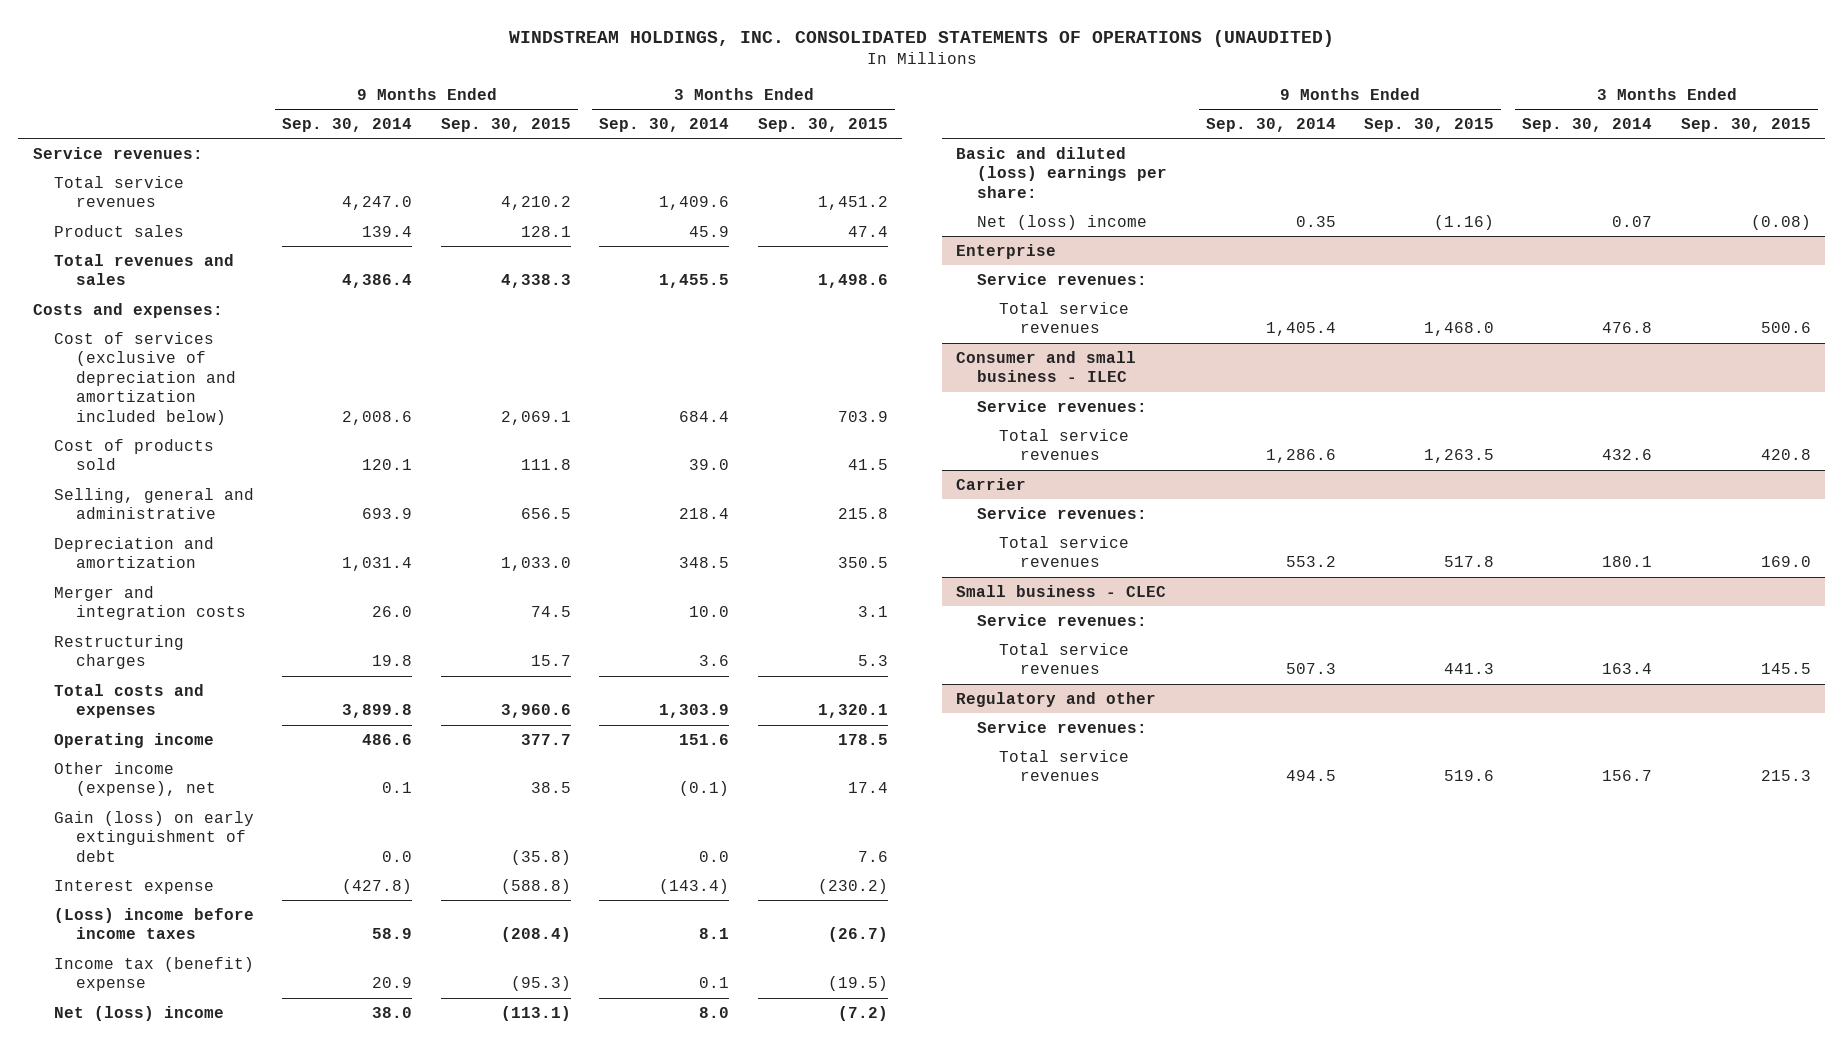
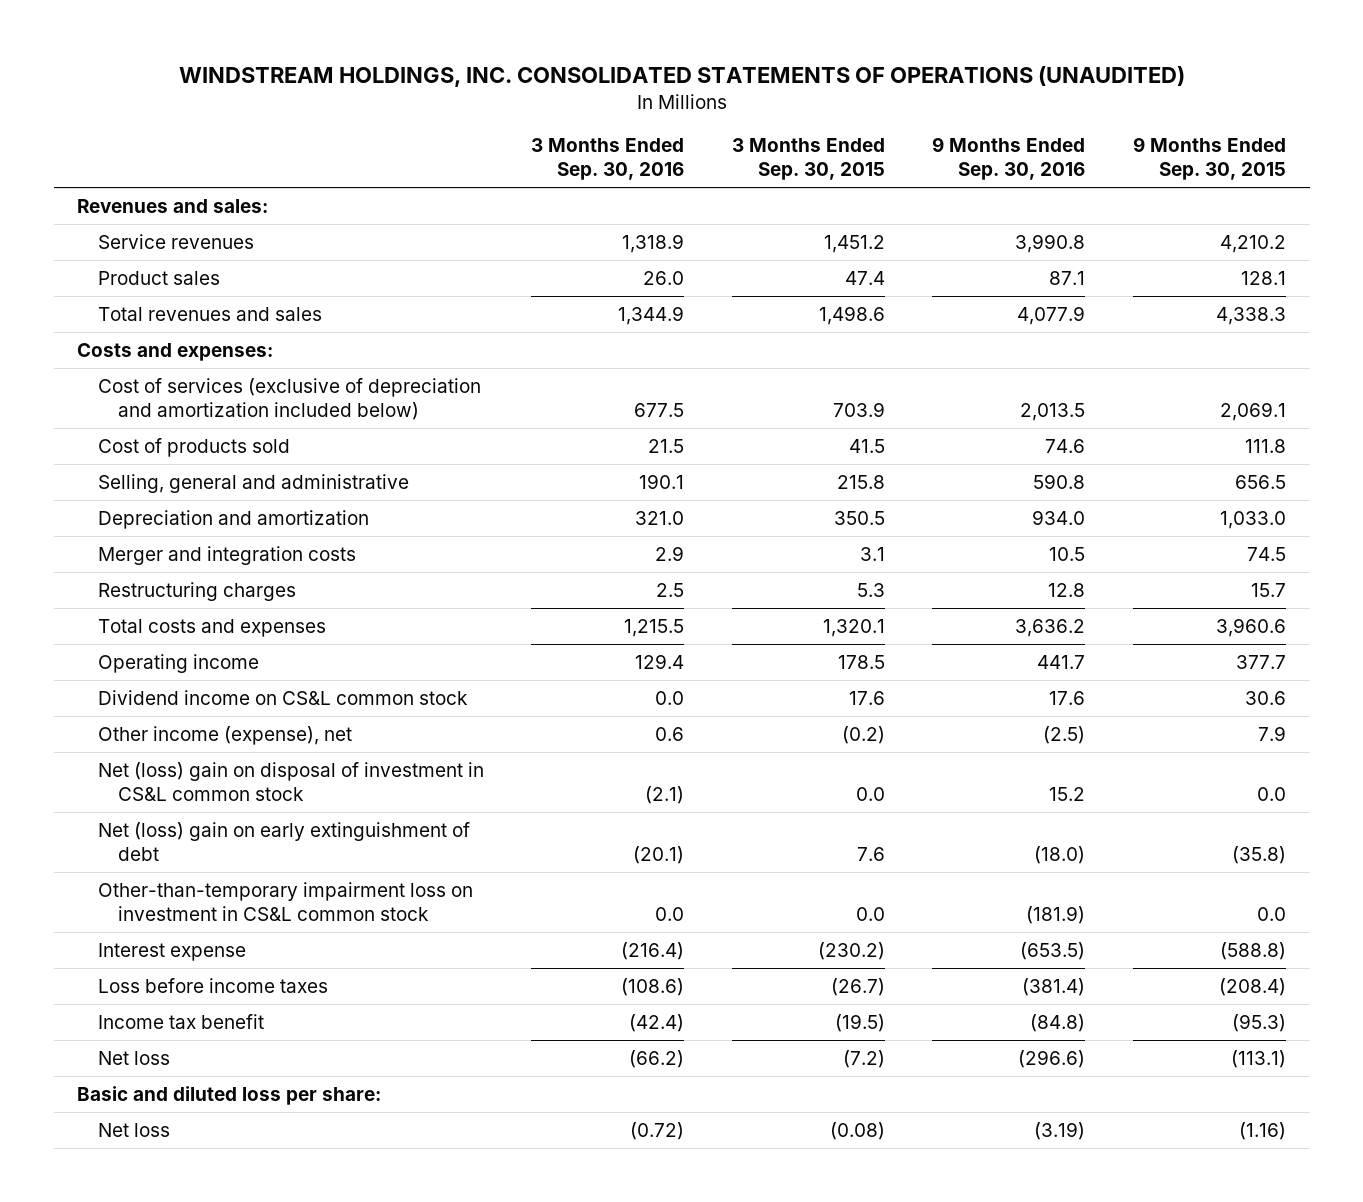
- | 9 Months Ended Sep. 30, 2014 | 9 Months Ended Sep. 30, 2015 | 3 Months Ended Sep. 30, 2014 | 3 Months Ended Sep. 30, 2015
+ | 3 Months Ended Sep. 30, 2016 | 3 Months Ended Sep. 30, 2015 | 9 Months Ended Sep. 30, 2016 | 9 Months Ended Sep. 30, 2015
- Service revenues:
- Total service revenues | 4,247.0 | 4,210.2 | 1,409.6 | 1,451.2
+ Revenues and sales:
+ Service revenues | 1,318.9 | 1,451.2 | 3,990.8 | 4,210.2
- Other income (expense), net | 0.1 | 38.5 | (0.1) | 17.4
- Gain (loss) on early extinguishment of debt | 0.0 | (35.8) | 0.0 | 7.6
+ Dividend income on CS&L common stock | 0.0 | 17.6 | 17.6 | 30.6
+ Other income (expense), net | 0.6 | (0.2) | (2.5) | 7.9
+ Net (loss) gain on disposal of investment in CS&L common stock | (2.1) | 0.0 | 15.2 | 0.0
+ Net (loss) gain on early extinguishment of debt | (20.1) | 7.6 | (18.0) | (35.8)
+ Other-than-temporary impairment loss on investment in CS&L common stock | 0.0 | 0.0 | (181.9) | 0.0
- (Loss) income before income taxes | 58.9 | (208.4) | 8.1 | (26.7)
- Income tax (benefit) expense | 20.9 | (95.3) | 0.1 | (19.5)
- Net (loss) income | 38.0 | (113.1) | 8.0 | (7.2)
- Basic and diluted (loss) earnings per share:
- Net (loss) income | 0.35 | (1.16) | 0.07 | (0.08)
- Enterprise
- Service revenues:
- Total service revenues | 1,405.4 | 1,468.0 | 476.8 | 500.6
- Consumer and small business - ILEC
- Service revenues:
- Total service revenues | 1,286.6 | 1,263.5 | 432.6 | 420.8
- Carrier
- Service revenues:
- Total service revenues | 553.2 | 517.8 | 180.1 | 169.0
- Small business - CLEC
- Service revenues:
- Total service revenues | 507.3 | 441.3 | 163.4 | 145.5
- Regulatory and other
- Service revenues:
- Total service revenues | 494.5 | 519.6 | 156.7 | 215.3
+ Loss before income taxes | (108.6) | (26.7) | (381.4) | (208.4)
+ Income tax benefit | (42.4) | (19.5) | (84.8) | (95.3)
+ Net loss | (66.2) | (7.2) | (296.6) | (113.1)
+ Basic and diluted loss per share:
+ Net loss | (0.72) | (0.08) | (3.19) | (1.16)

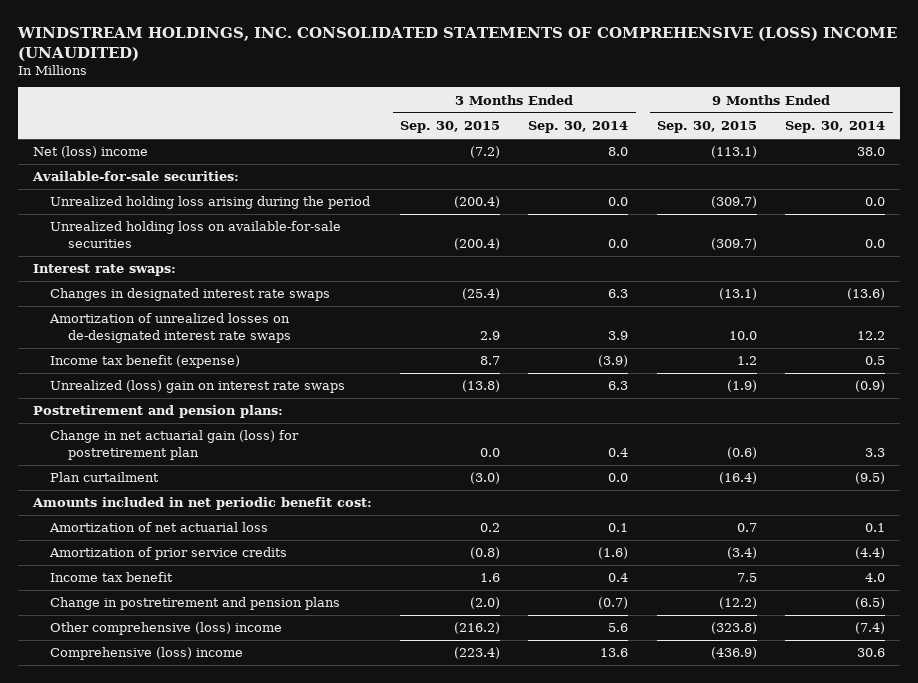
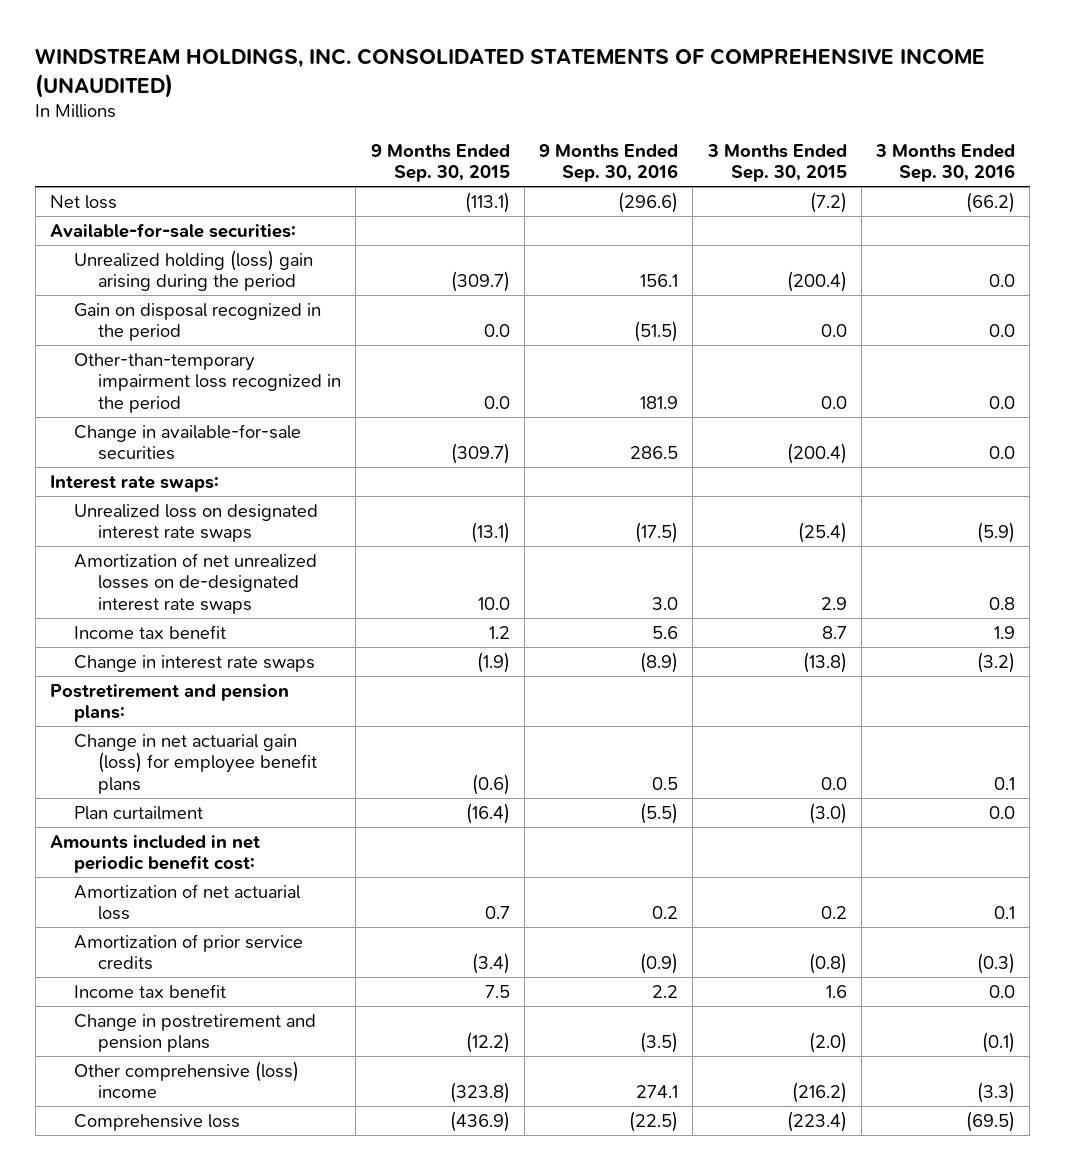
- WINDSTREAM HOLDINGS, INC. CONSOLIDATED STATEMENTS OF COMPREHENSIVE (LOSS) INCOME (UNAUDITED)
+ WINDSTREAM HOLDINGS, INC. CONSOLIDATED STATEMENTS OF COMPREHENSIVE INCOME (UNAUDITED)
- | 3 Months Ended Sep. 30, 2015 | 3 Months Ended Sep. 30, 2014 | 9 Months Ended Sep. 30, 2015 | 9 Months Ended Sep. 30, 2014
+ | 9 Months Ended Sep. 30, 2015 | 9 Months Ended Sep. 30, 2016 | 3 Months Ended Sep. 30, 2015 | 3 Months Ended Sep. 30, 2016
- Net (loss) income | (7.2) | 8.0 | (113.1) | 38.0
+ Net loss | (113.1) | (296.6) | (7.2) | (66.2)
- Unrealized holding loss arising during the period | (200.4) | 0.0 | (309.7) | 0.0
- Unrealized holding loss on available-for-sale securities | (200.4) | 0.0 | (309.7) | 0.0
+ Unrealized holding (loss) gain arising during the period | (309.7) | 156.1 | (200.4) | 0.0
+ Gain on disposal recognized in the period | 0.0 | (51.5) | 0.0 | 0.0
+ Other-than-temporary impairment loss recognized in the period | 0.0 | 181.9 | 0.0 | 0.0
+ Change in available-for-sale securities | (309.7) | 286.5 | (200.4) | 0.0
- Changes in designated interest rate swaps | (25.4) | 6.3 | (13.1) | (13.6)
- Amortization of unrealized losses on de-designated interest rate swaps | 2.9 | 3.9 | 10.0 | 12.2
- Income tax benefit (expense) | 8.7 | (3.9) | 1.2 | 0.5
- Unrealized (loss) gain on interest rate swaps | (13.8) | 6.3 | (1.9) | (0.9)
+ Unrealized loss on designated interest rate swaps | (13.1) | (17.5) | (25.4) | (5.9)
+ Amortization of net unrealized losses on de-designated interest rate swaps | 10.0 | 3.0 | 2.9 | 0.8
+ Income tax benefit | 1.2 | 5.6 | 8.7 | 1.9
+ Change in interest rate swaps | (1.9) | (8.9) | (13.8) | (3.2)
- Change in net actuarial gain (loss) for postretirement plan | 0.0 | 0.4 | (0.6) | 3.3
+ Change in net actuarial gain (loss) for employee benefit plans | (0.6) | 0.5 | 0.0 | 0.1
- Comprehensive (loss) income | (223.4) | 13.6 | (436.9) | 30.6
+ Comprehensive loss | (436.9) | (22.5) | (223.4) | (69.5)

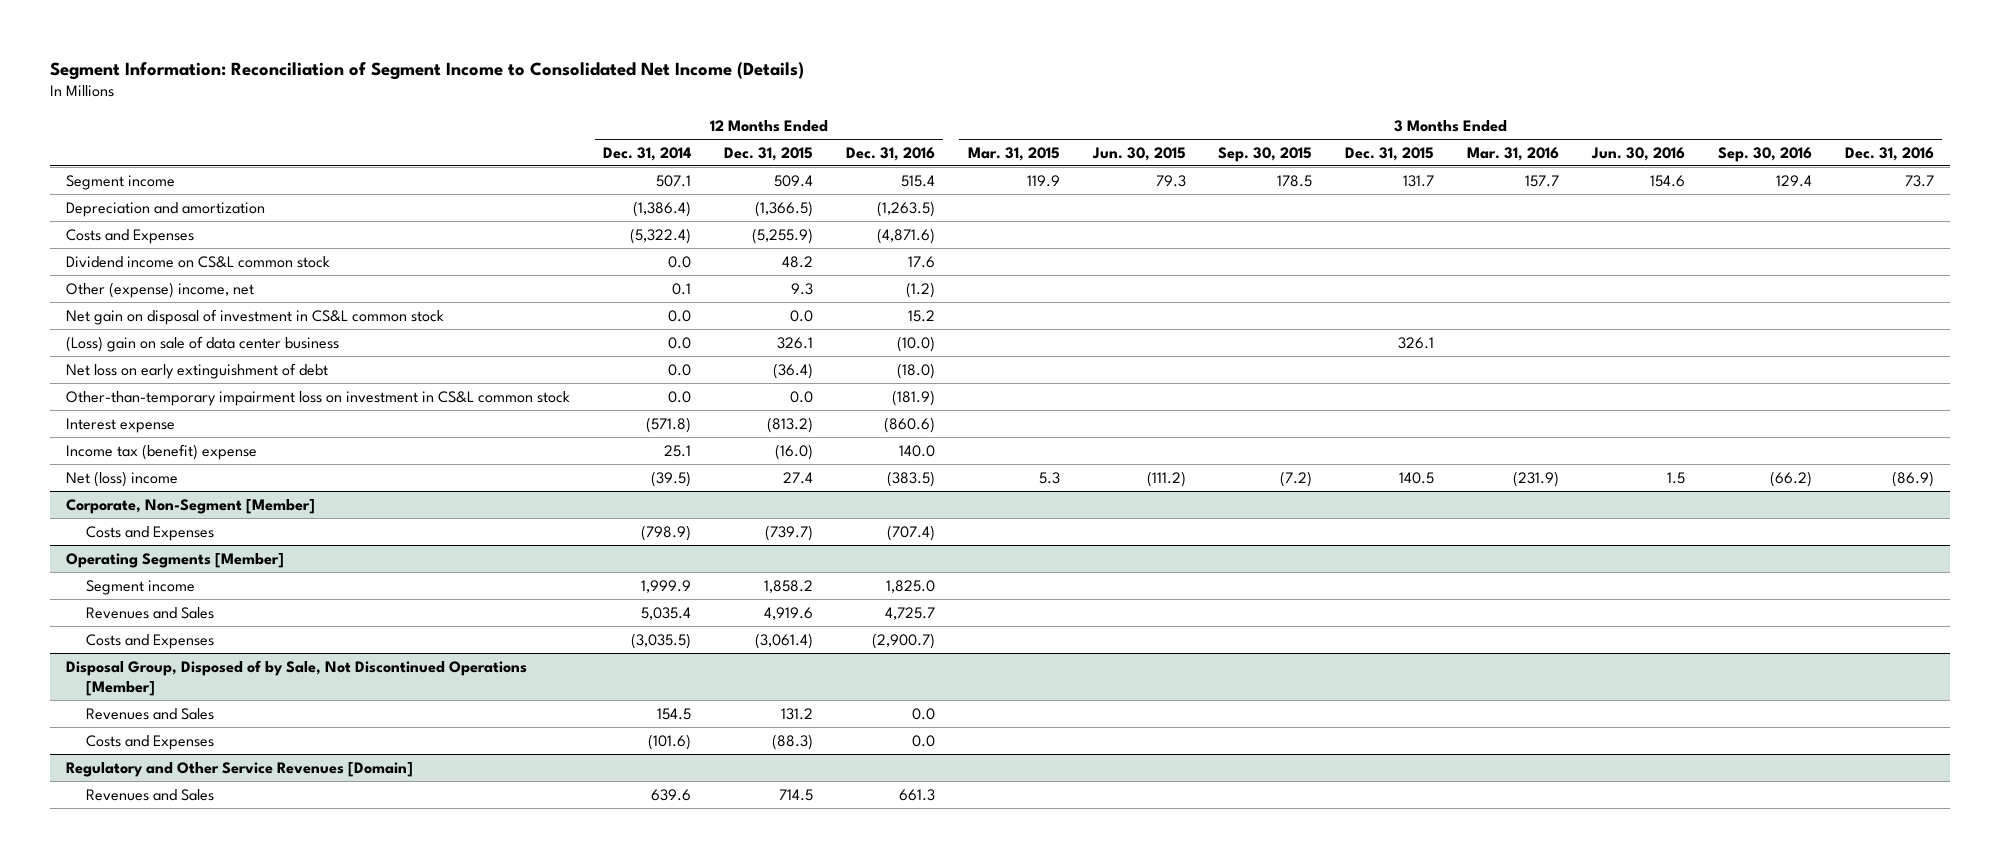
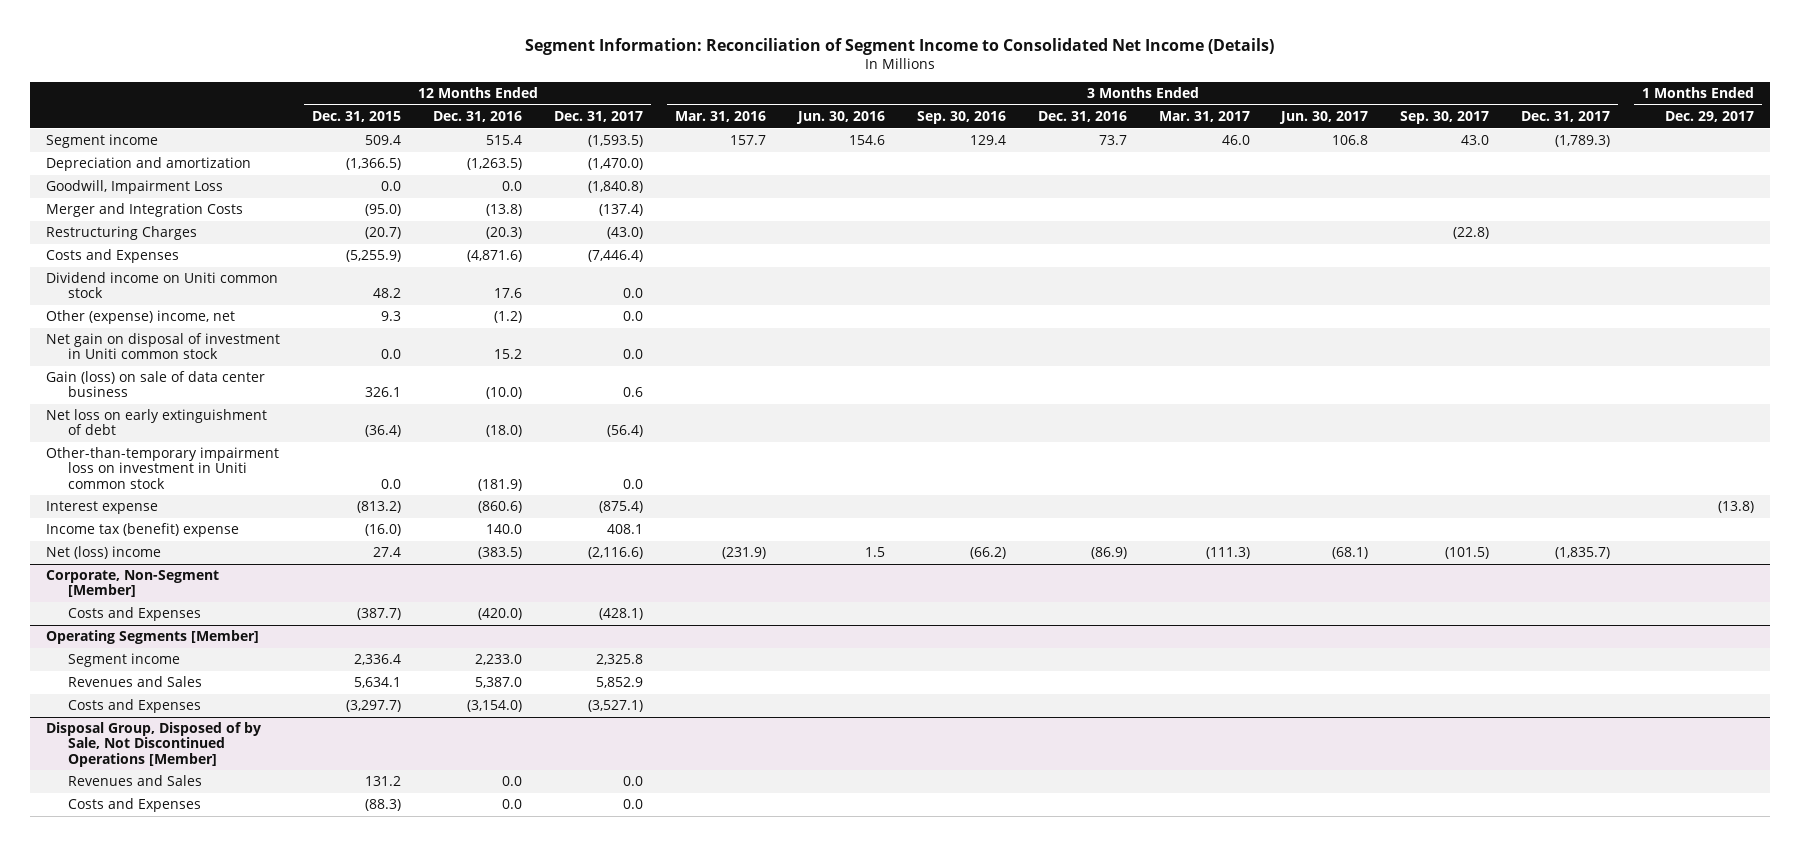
- | 12 Months Ended Dec. 31, 2014 | 12 Months Ended Dec. 31, 2015 | 12 Months Ended Dec. 31, 2016 | 3 Months Ended Mar. 31, 2015 | 3 Months Ended Jun. 30, 2015 | 3 Months Ended Sep. 30, 2015 | 3 Months Ended Dec. 31, 2015 | 3 Months Ended Mar. 31, 2016 | 3 Months Ended Jun. 30, 2016 | 3 Months Ended Sep. 30, 2016 | 3 Months Ended Dec. 31, 2016
+ | 12 Months Ended Dec. 31, 2015 | 12 Months Ended Dec. 31, 2016 | 12 Months Ended Dec. 31, 2017 | 3 Months Ended Mar. 31, 2016 | 3 Months Ended Jun. 30, 2016 | 3 Months Ended Sep. 30, 2016 | 3 Months Ended Dec. 31, 2016 | 3 Months Ended Mar. 31, 2017 | 3 Months Ended Jun. 30, 2017 | 3 Months Ended Sep. 30, 2017 | 3 Months Ended Dec. 31, 2017 | 1 Months Ended Dec. 29, 2017
+ Goodwill, Impairment Loss | 0.0 | 0.0 | (1,840.8) | | | | | | | | |
+ Merger and Integration Costs | (95.0) | (13.8) | (137.4) | | | | | | | | |
+ Restructuring Charges | (20.7) | (20.3) | (43.0) | | | | | | | (22.8) | |
- Dividend income on CS&L common stock | 0.0 | 48.2 | 17.6 | | | | | | | |
+ Dividend income on Uniti common stock | 48.2 | 17.6 | 0.0 | | | | | | | | |
- Net gain on disposal of investment in CS&L common stock | 0.0 | 0.0 | 15.2 | | | | | | | |
- (Loss) gain on sale of data center business | 0.0 | 326.1 | (10.0) | | | | 326.1 | | | |
+ Net gain on disposal of investment in Uniti common stock | 0.0 | 15.2 | 0.0 | | | | | | | | |
+ Gain (loss) on sale of data center business | 326.1 | (10.0) | 0.6 | | | | | | | | |
- Other-than-temporary impairment loss on investment in CS&L common stock | 0.0 | 0.0 | (181.9) | | | | | | | |
+ Other-than-temporary impairment loss on investment in Uniti common stock | 0.0 | (181.9) | 0.0 | | | | | | | | |
@ Corporate, Non-Segment [Member]
- Costs and Expenses | (798.9) | (739.7) | (707.4) | | | | | | | |
+ Costs and Expenses | (387.7) | (420.0) | (428.1) | | | | | | | | |
@ Operating Segments [Member]
- Segment income | 1,999.9 | 1,858.2 | 1,825.0 | | | | | | | |
- Revenues and Sales | 5,035.4 | 4,919.6 | 4,725.7 | | | | | | | |
- Costs and Expenses | (3,035.5) | (3,061.4) | (2,900.7) | | | | | | | |
+ Segment income | 2,336.4 | 2,233.0 | 2,325.8 | | | | | | | | |
+ Revenues and Sales | 5,634.1 | 5,387.0 | 5,852.9 | | | | | | | | |
+ Costs and Expenses | (3,297.7) | (3,154.0) | (3,527.1) | | | | | | | | |
- Regulatory and Other Service Revenues [Domain]
- Revenues and Sales | 639.6 | 714.5 | 661.3 | | | | | | | |

